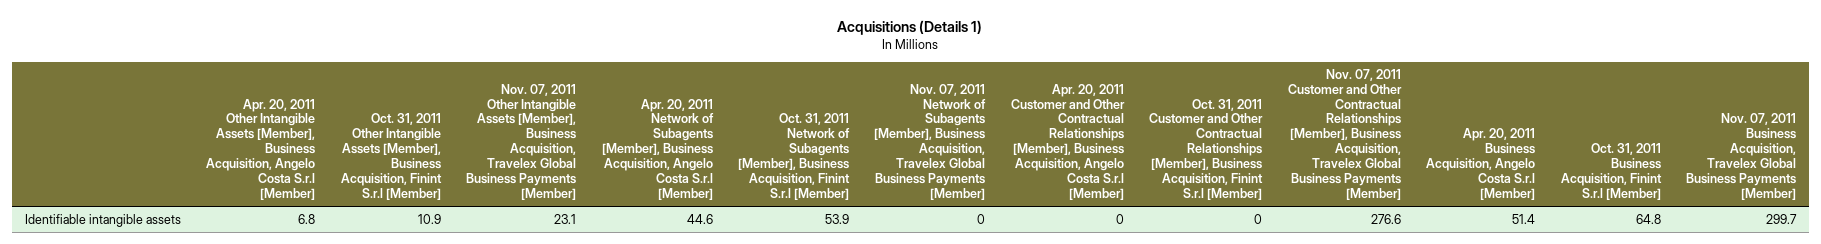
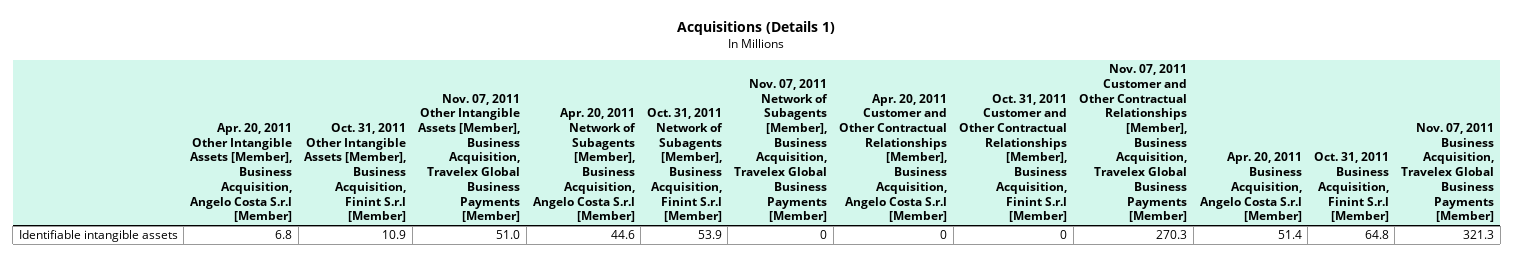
- Identifiable intangible assets | 6.8 | 10.9 | 23.1 | 44.6 | 53.9 | 0 | 0 | 0 | 276.6 | 51.4 | 64.8 | 299.7
+ Identifiable intangible assets | 6.8 | 10.9 | 51.0 | 44.6 | 53.9 | 0 | 0 | 0 | 270.3 | 51.4 | 64.8 | 321.3

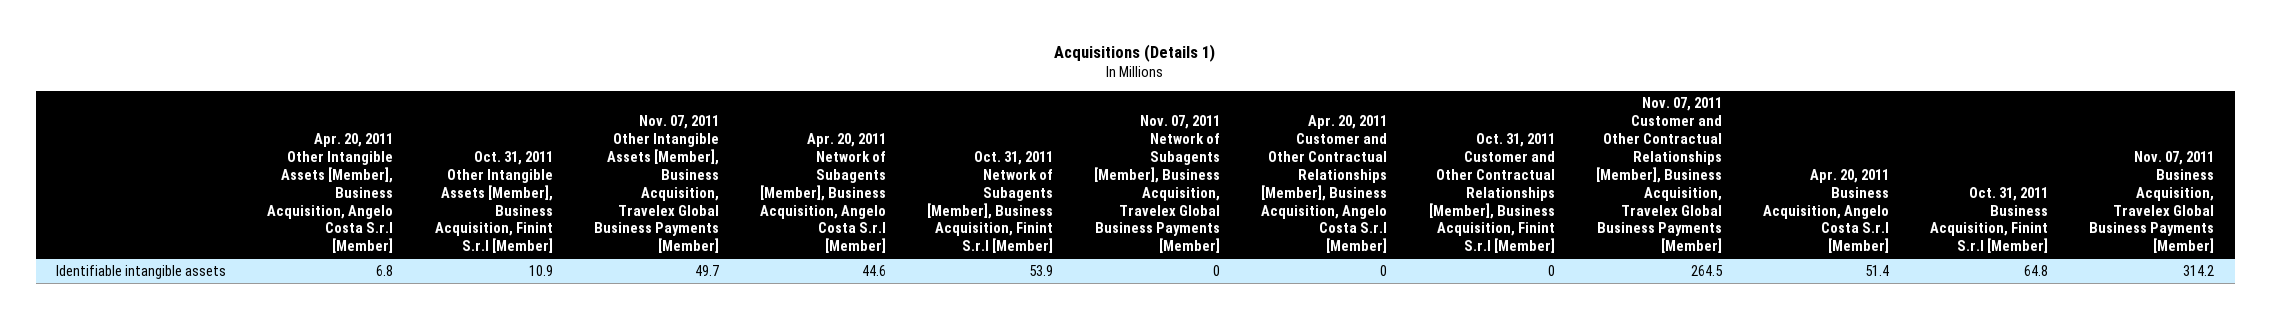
- Identifiable intangible assets | 6.8 | 10.9 | 51.0 | 44.6 | 53.9 | 0 | 0 | 0 | 270.3 | 51.4 | 64.8 | 321.3
+ Identifiable intangible assets | 6.8 | 10.9 | 49.7 | 44.6 | 53.9 | 0 | 0 | 0 | 264.5 | 51.4 | 64.8 | 314.2

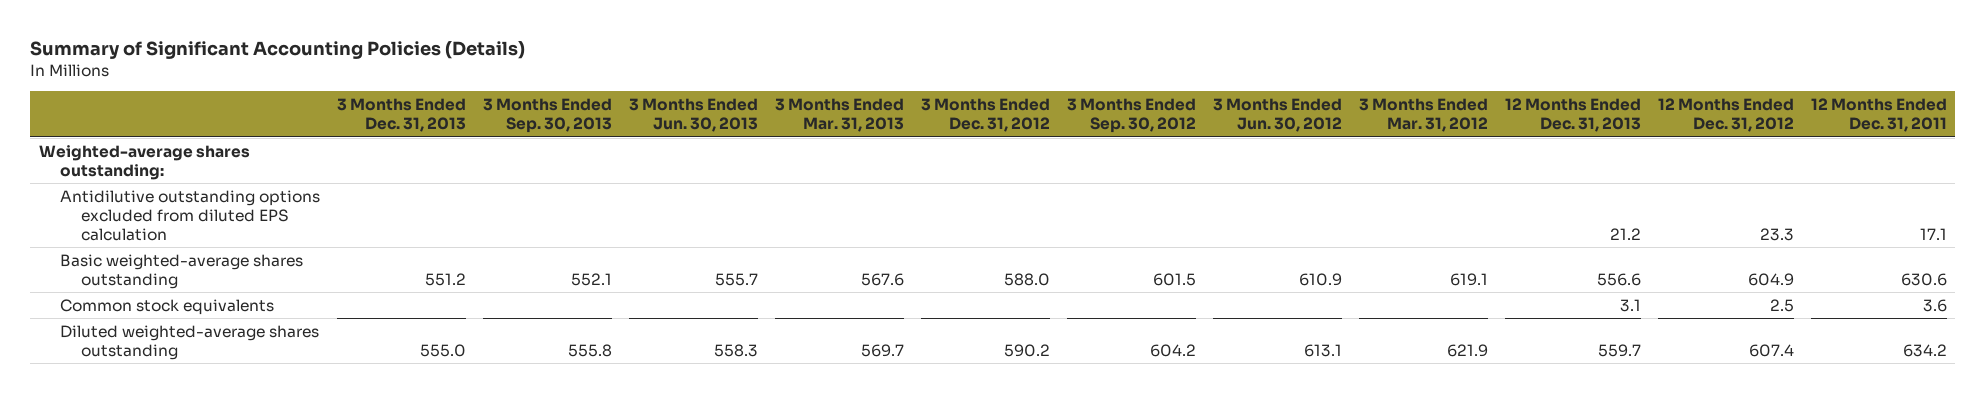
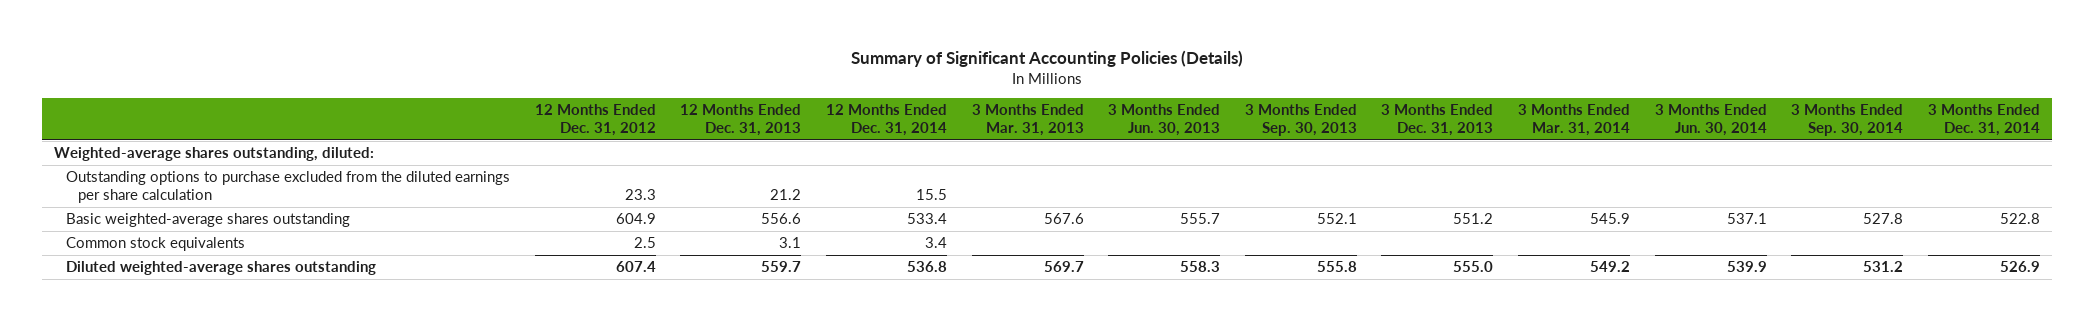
- | 3 Months Ended Dec. 31, 2013 | 3 Months Ended Sep. 30, 2013 | 3 Months Ended Jun. 30, 2013 | 3 Months Ended Mar. 31, 2013 | 3 Months Ended Dec. 31, 2012 | 3 Months Ended Sep. 30, 2012 | 3 Months Ended Jun. 30, 2012 | 3 Months Ended Mar. 31, 2012 | 12 Months Ended Dec. 31, 2013 | 12 Months Ended Dec. 31, 2012 | 12 Months Ended Dec. 31, 2011
+ | 12 Months Ended Dec. 31, 2012 | 12 Months Ended Dec. 31, 2013 | 12 Months Ended Dec. 31, 2014 | 3 Months Ended Mar. 31, 2013 | 3 Months Ended Jun. 30, 2013 | 3 Months Ended Sep. 30, 2013 | 3 Months Ended Dec. 31, 2013 | 3 Months Ended Mar. 31, 2014 | 3 Months Ended Jun. 30, 2014 | 3 Months Ended Sep. 30, 2014 | 3 Months Ended Dec. 31, 2014
- Weighted-average shares outstanding:
- Antidilutive outstanding options excluded from diluted EPS calculation | | | | | | | | | 21.2 | 23.3 | 17.1
+ Weighted-average shares outstanding, diluted:
+ Outstanding options to purchase excluded from the diluted earnings per share calculation | 23.3 | 21.2 | 15.5 | | | | | | | |

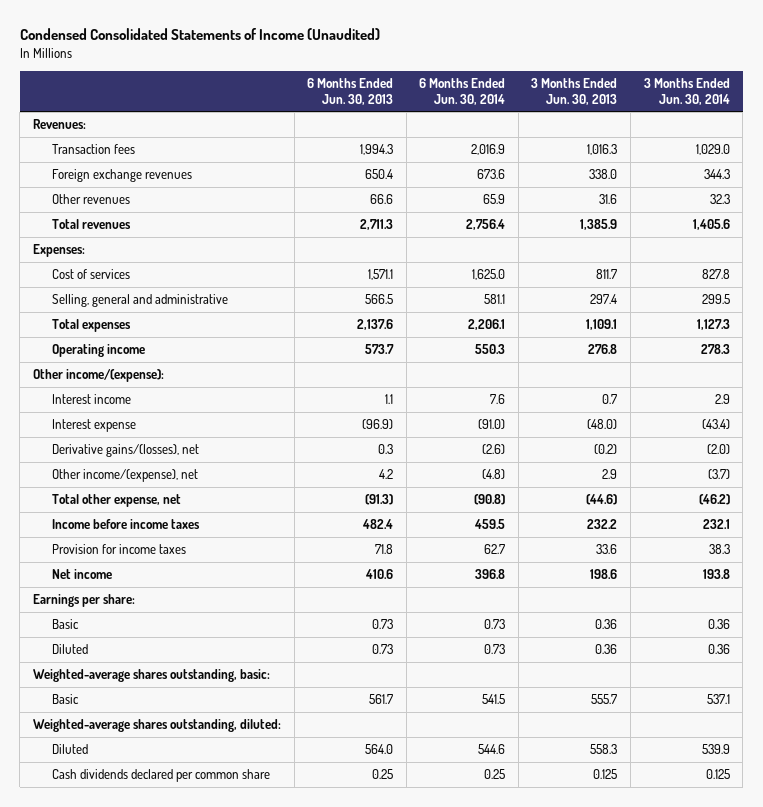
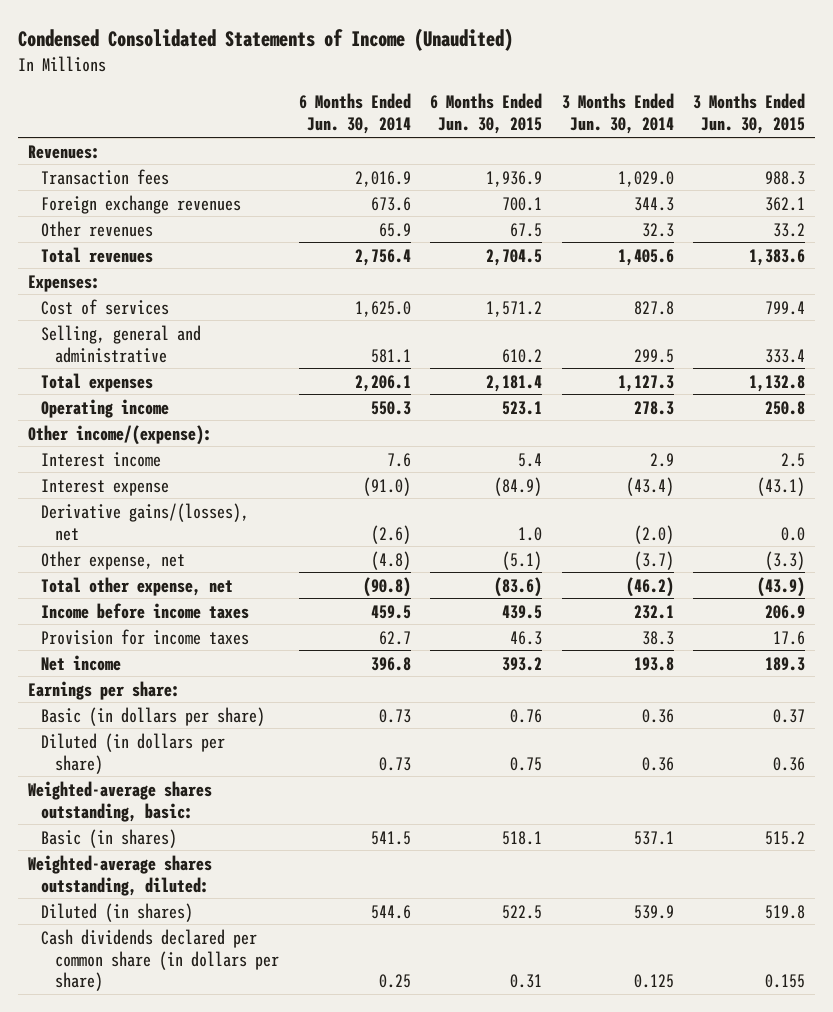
- | 6 Months Ended Jun. 30, 2013 | 6 Months Ended Jun. 30, 2014 | 3 Months Ended Jun. 30, 2013 | 3 Months Ended Jun. 30, 2014
+ | 6 Months Ended Jun. 30, 2014 | 6 Months Ended Jun. 30, 2015 | 3 Months Ended Jun. 30, 2014 | 3 Months Ended Jun. 30, 2015
- Other income/(expense), net | 4.2 | (4.8) | 2.9 | (3.7)
+ Other expense, net | (4.8) | (5.1) | (3.7) | (3.3)
- Basic | 0.73 | 0.73 | 0.36 | 0.36
- Diluted | 0.73 | 0.73 | 0.36 | 0.36
+ Basic (in dollars per share) | 0.73 | 0.76 | 0.36 | 0.37
+ Diluted (in dollars per share) | 0.73 | 0.75 | 0.36 | 0.36
- Basic | 561.7 | 541.5 | 555.7 | 537.1
+ Basic (in shares) | 541.5 | 518.1 | 537.1 | 515.2
- Diluted | 564.0 | 544.6 | 558.3 | 539.9
- Cash dividends declared per common share | 0.25 | 0.25 | 0.125 | 0.125
+ Diluted (in shares) | 544.6 | 522.5 | 539.9 | 519.8
+ Cash dividends declared per common share (in dollars per share) | 0.25 | 0.31 | 0.125 | 0.155

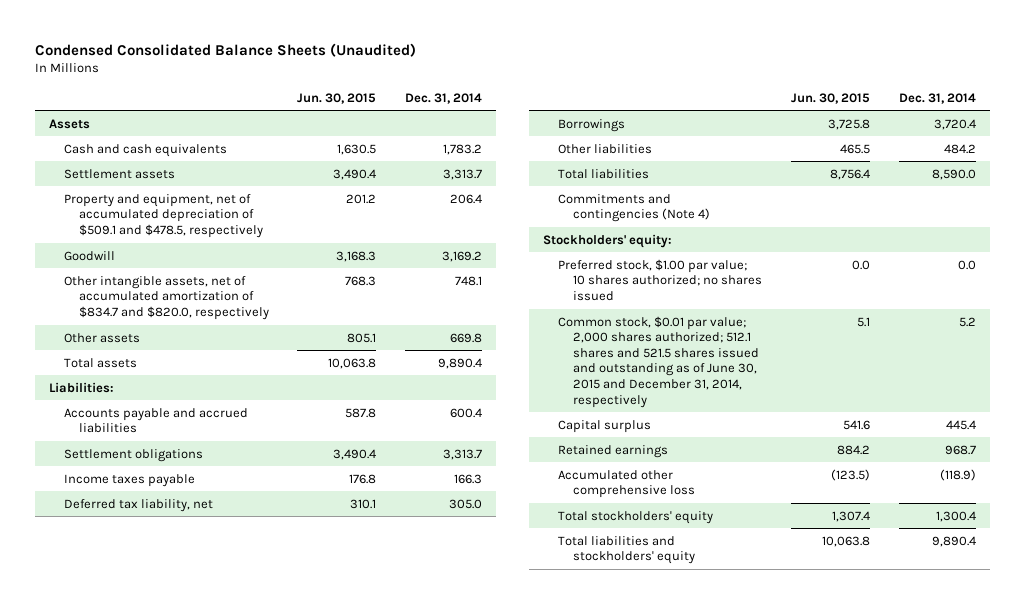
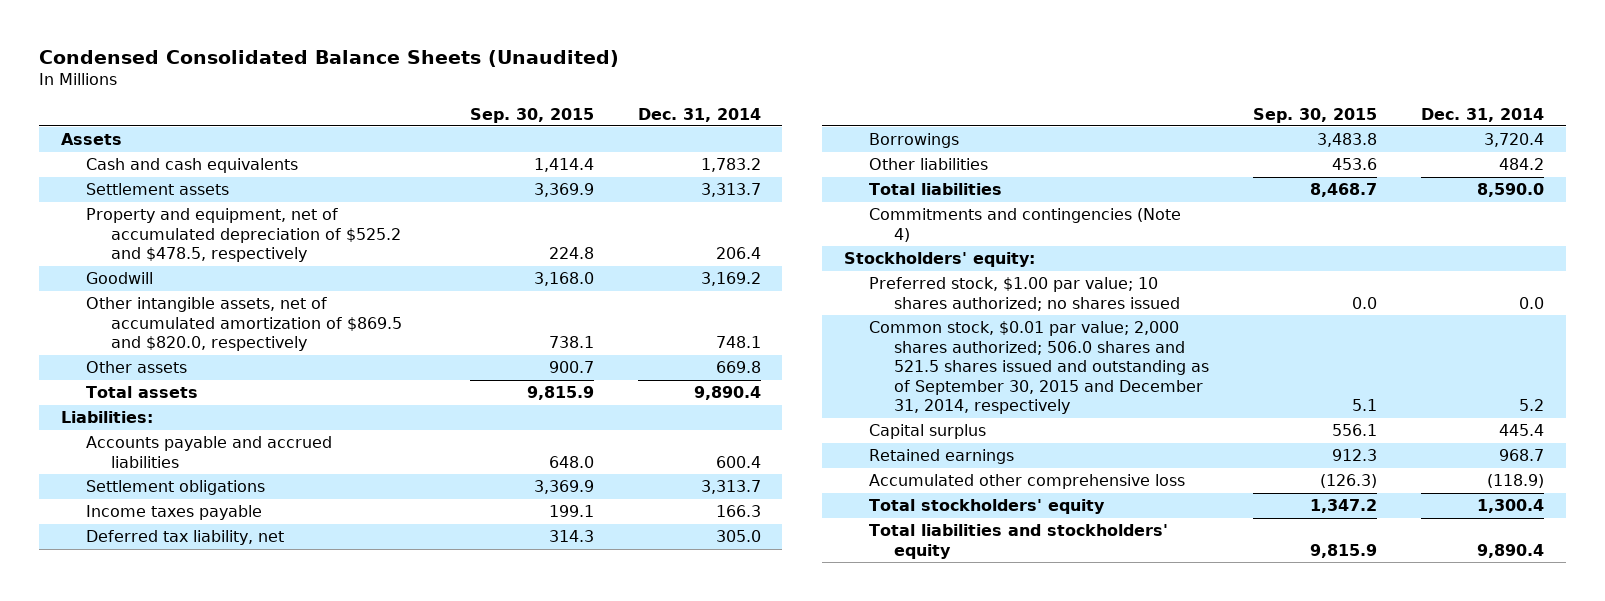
- | Jun. 30, 2015 | Dec. 31, 2014
+ | Sep. 30, 2015 | Dec. 31, 2014
- Property and equipment, net of accumulated depreciation of $509.1 and $478.5, respectively | 201.2 | 206.4
+ Property and equipment, net of accumulated depreciation of $525.2 and $478.5, respectively | 224.8 | 206.4
- Other intangible assets, net of accumulated amortization of $834.7 and $820.0, respectively | 768.3 | 748.1
+ Other intangible assets, net of accumulated amortization of $869.5 and $820.0, respectively | 738.1 | 748.1
- Common stock, $0.01 par value; 2,000 shares authorized; 512.1 shares and 521.5 shares issued and outstanding as of June 30, 2015 and December 31, 2014, respectively | 5.1 | 5.2
+ Common stock, $0.01 par value; 2,000 shares authorized; 506.0 shares and 521.5 shares issued and outstanding as of September 30, 2015 and December 31, 2014, respectively | 5.1 | 5.2

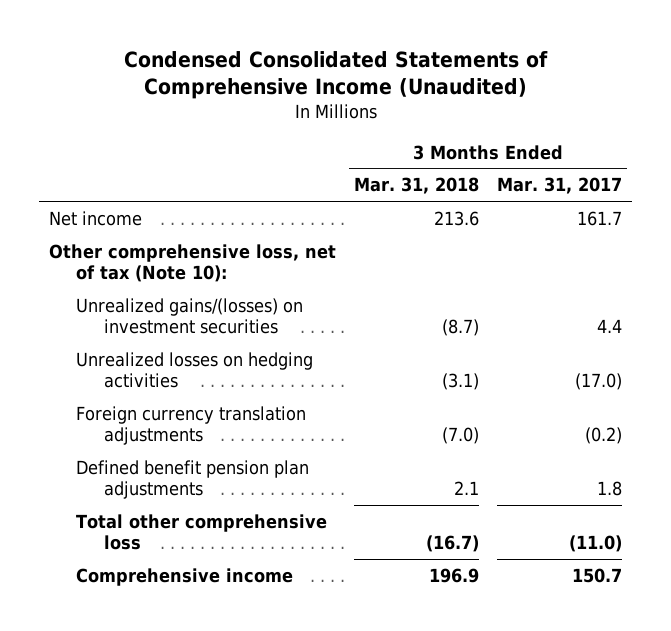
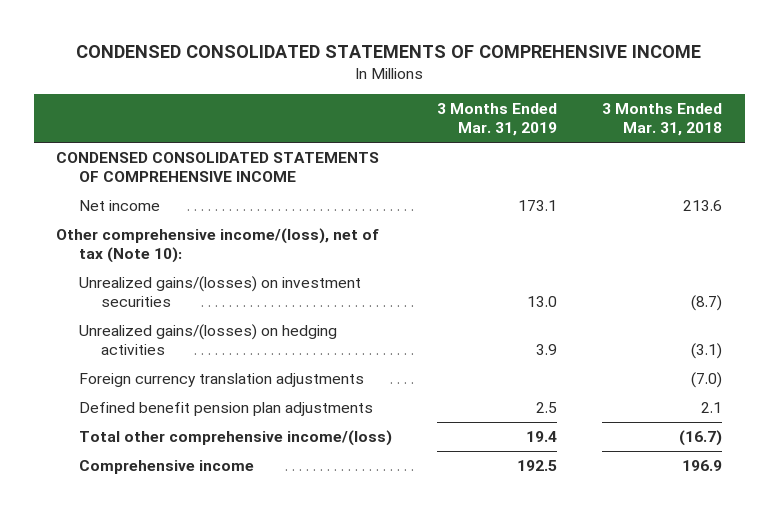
- Condensed Consolidated Statements of Comprehensive Income (Unaudited)
+ CONDENSED CONSOLIDATED STATEMENTS OF COMPREHENSIVE INCOME
- | 3 Months Ended Mar. 31, 2018 | 3 Months Ended Mar. 31, 2017
+ | 3 Months Ended Mar. 31, 2019 | 3 Months Ended Mar. 31, 2018
+ CONDENSED CONSOLIDATED STATEMENTS OF COMPREHENSIVE INCOME
- Other comprehensive loss, net of tax (Note 10):
+ Other comprehensive income/(loss), net of tax (Note 10):
- Unrealized losses on hedging activities | (3.1) | (17.0)
+ Unrealized gains/(losses) on hedging activities | 3.9 | (3.1)
- Total other comprehensive loss | (16.7) | (11.0)
+ Total other comprehensive income/(loss) | 19.4 | (16.7)

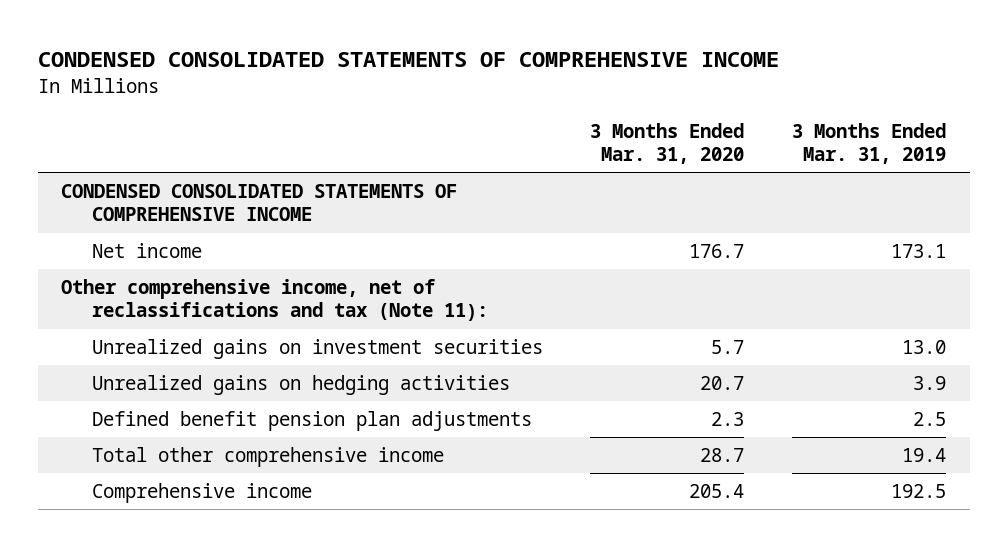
- | 3 Months Ended Mar. 31, 2019 | 3 Months Ended Mar. 31, 2018
+ | 3 Months Ended Mar. 31, 2020 | 3 Months Ended Mar. 31, 2019
- Other comprehensive income/(loss), net of tax (Note 10):
- Unrealized gains/(losses) on investment securities | 13.0 | (8.7)
- Unrealized gains/(losses) on hedging activities | 3.9 | (3.1)
- Foreign currency translation adjustments | | (7.0)
+ Other comprehensive income, net of reclassifications and tax (Note 11):
+ Unrealized gains on investment securities | 5.7 | 13.0
+ Unrealized gains on hedging activities | 20.7 | 3.9
- Total other comprehensive income/(loss) | 19.4 | (16.7)
+ Total other comprehensive income | 28.7 | 19.4

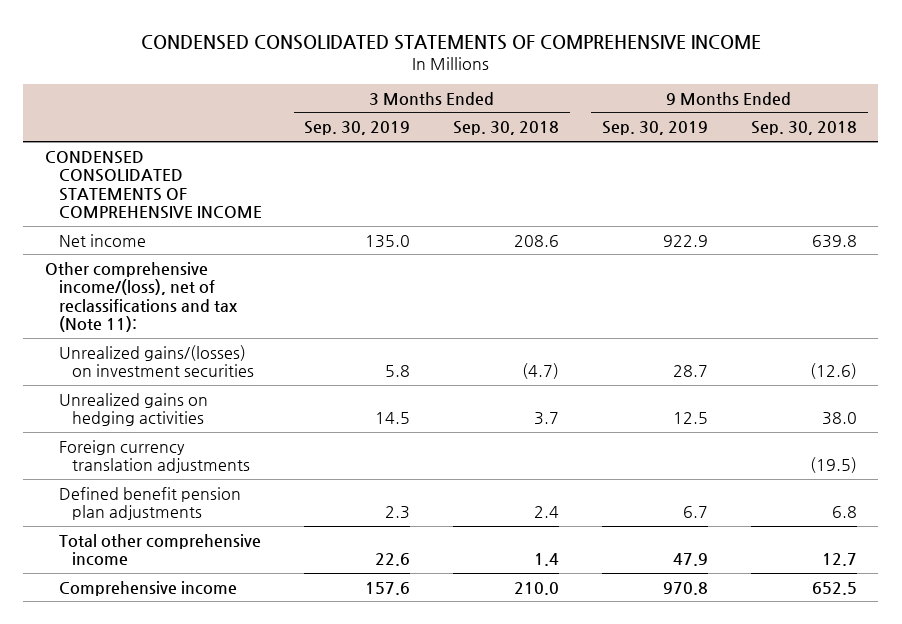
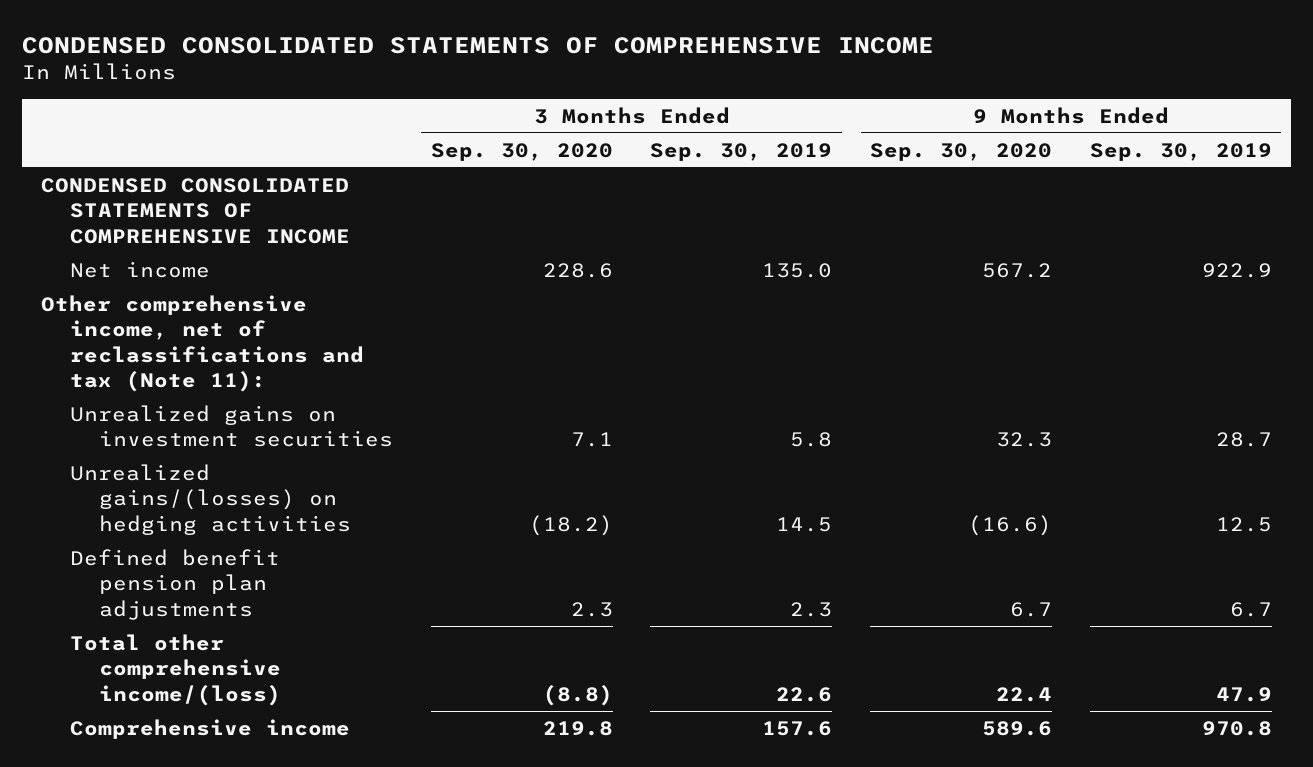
- | 3 Months Ended Sep. 30, 2019 | 3 Months Ended Sep. 30, 2018 | 9 Months Ended Sep. 30, 2019 | 9 Months Ended Sep. 30, 2018
+ | 3 Months Ended Sep. 30, 2020 | 3 Months Ended Sep. 30, 2019 | 9 Months Ended Sep. 30, 2020 | 9 Months Ended Sep. 30, 2019
- Other comprehensive income/(loss), net of reclassifications and tax (Note 11):
- Unrealized gains/(losses) on investment securities | 5.8 | (4.7) | 28.7 | (12.6)
- Unrealized gains on hedging activities | 14.5 | 3.7 | 12.5 | 38.0
- Foreign currency translation adjustments | | | | (19.5)
+ Other comprehensive income, net of reclassifications and tax (Note 11):
+ Unrealized gains on investment securities | 7.1 | 5.8 | 32.3 | 28.7
+ Unrealized gains/(losses) on hedging activities | (18.2) | 14.5 | (16.6) | 12.5
- Total other comprehensive income | 22.6 | 1.4 | 47.9 | 12.7
+ Total other comprehensive income/(loss) | (8.8) | 22.6 | 22.4 | 47.9

